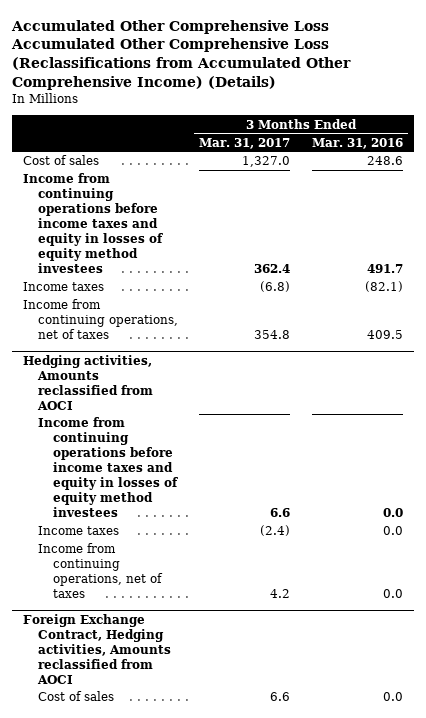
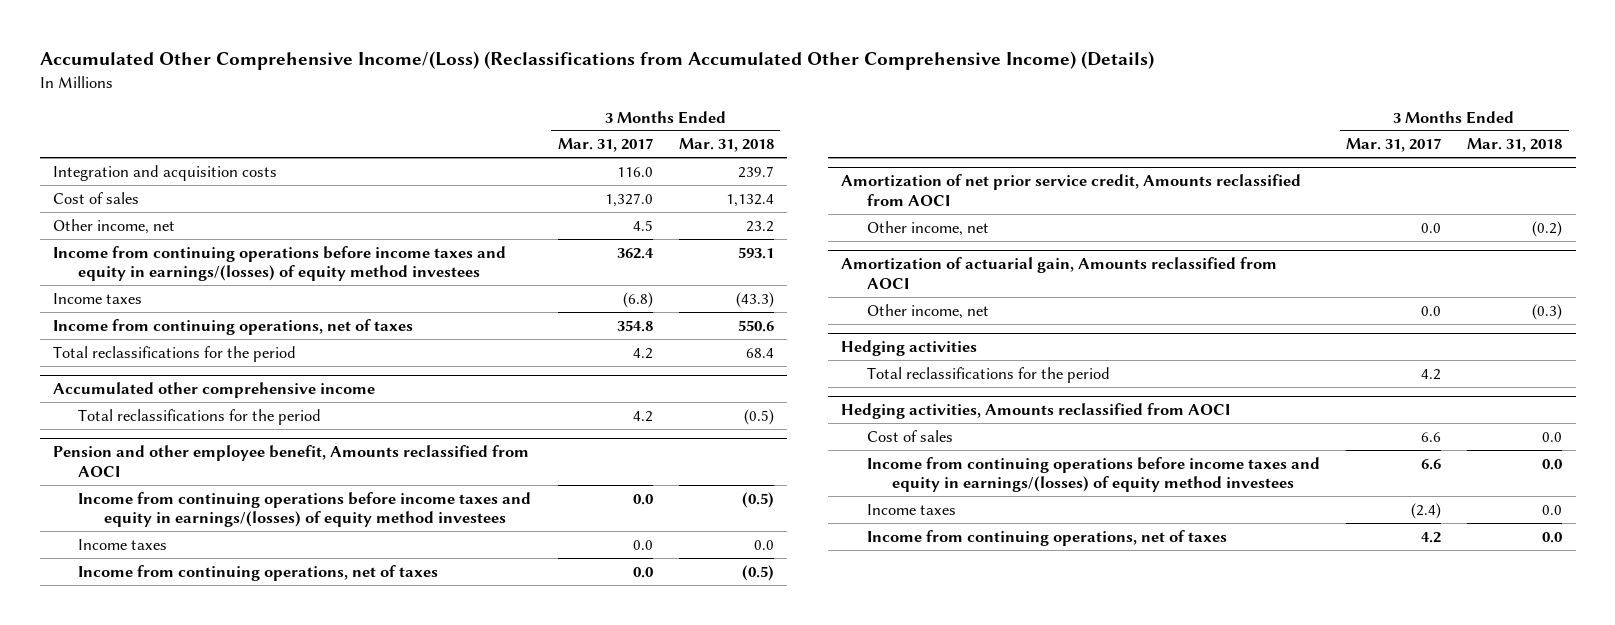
- Accumulated Other Comprehensive Loss Accumulated Other Comprehensive Loss (Reclassifications from Accumulated Other Comprehensive Income) (Details)
+ Accumulated Other Comprehensive Income/(Loss) (Reclassifications from Accumulated Other Comprehensive Income) (Details)
- | 3 Months Ended Mar. 31, 2017 | 3 Months Ended Mar. 31, 2016
+ | 3 Months Ended Mar. 31, 2017 | 3 Months Ended Mar. 31, 2018
+ Integration and acquisition costs | 116.0 | 239.7
- Income from continuing operations before income taxes and equity in losses of equity method investees | 362.4 | 491.7
+ Other income, net | 4.5 | 23.2
+ Income from continuing operations before income taxes and equity in earnings/(losses) of equity method investees | 362.4 | 593.1
+ Total reclassifications for the period | 4.2 | 68.4
+ Accumulated other comprehensive income
+ Total reclassifications for the period | 4.2 | (0.5)
+ Pension and other employee benefit, Amounts reclassified from AOCI
+ Income from continuing operations before income taxes and equity in earnings/(losses) of equity method investees | 0.0 | (0.5)
+ Income taxes | 0.0 | 0.0
+ Income from continuing operations, net of taxes | 0.0 | (0.5)
+ Amortization of net prior service credit, Amounts reclassified from AOCI
+ Other income, net | 0.0 | (0.2)
+ Amortization of actuarial gain, Amounts reclassified from AOCI
+ Other income, net | 0.0 | (0.3)
+ Hedging activities
+ Total reclassifications for the period | 4.2 |
@ Hedging activities, Amounts reclassified from AOCI
- Income from continuing operations before income taxes and equity in losses of equity method investees | 6.6 | 0.0
+ Cost of sales | 6.6 | 0.0
+ Income from continuing operations before income taxes and equity in earnings/(losses) of equity method investees | 6.6 | 0.0
- Foreign Exchange Contract, Hedging activities, Amounts reclassified from AOCI
- Cost of sales | 6.6 | 0.0

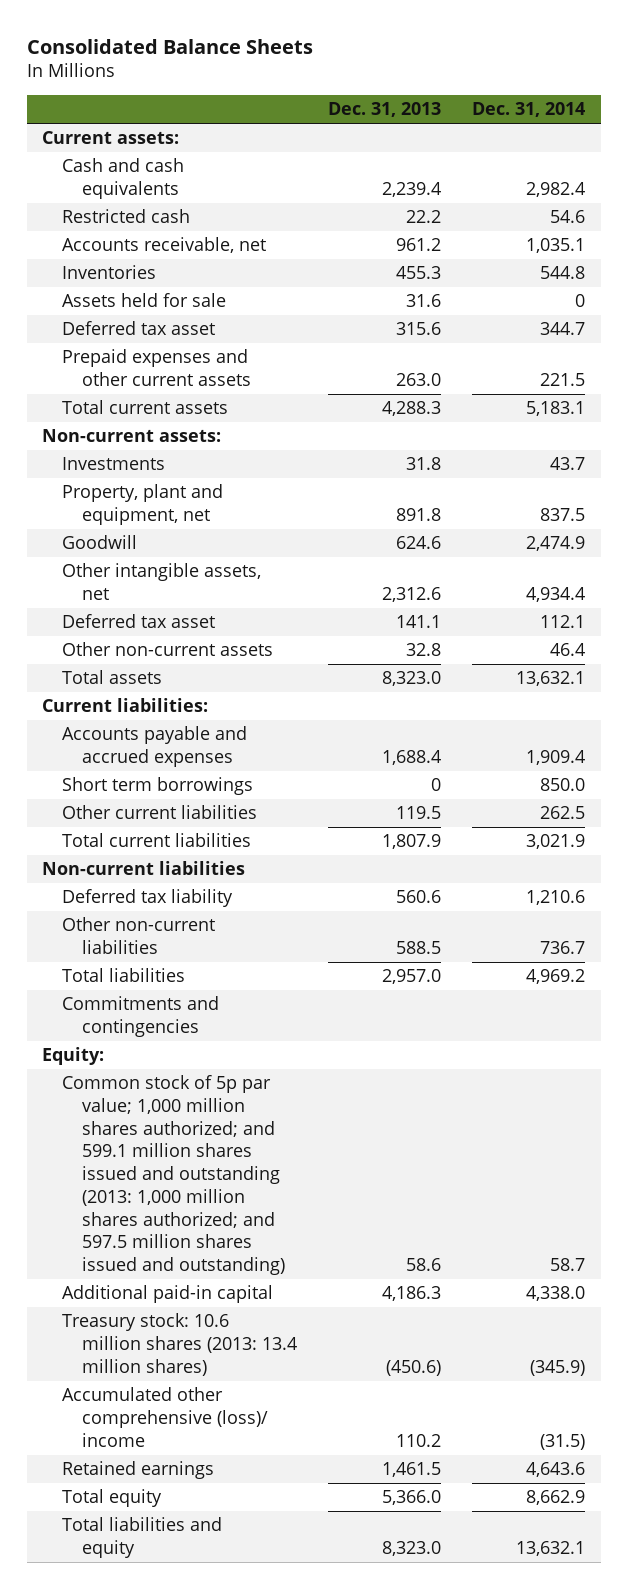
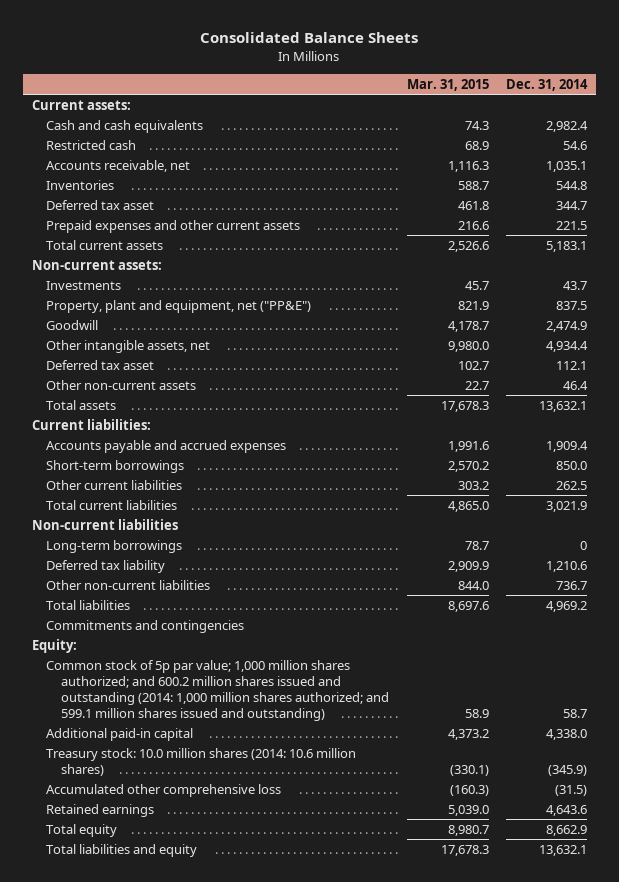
- | Dec. 31, 2013 | Dec. 31, 2014
+ | Mar. 31, 2015 | Dec. 31, 2014
- Assets held for sale | 31.6 | 0
- Property, plant and equipment, net | 891.8 | 837.5
+ Property, plant and equipment, net ("PP&E") | 821.9 | 837.5
- Short term borrowings | 0 | 850.0
+ Short-term borrowings | 2,570.2 | 850.0
+ Long-term borrowings | 78.7 | 0
- Common stock of 5p par value; 1,000 million shares authorized; and 599.1 million shares issued and outstanding (2013: 1,000 million shares authorized; and 597.5 million shares issued and outstanding) | 58.6 | 58.7
+ Common stock of 5p par value; 1,000 million shares authorized; and 600.2 million shares issued and outstanding (2014: 1,000 million shares authorized; and 599.1 million shares issued and outstanding) | 58.9 | 58.7
- Treasury stock: 10.6 million shares (2013: 13.4 million shares) | (450.6) | (345.9)
- Accumulated other comprehensive (loss)/ income | 110.2 | (31.5)
+ Treasury stock: 10.0 million shares (2014: 10.6 million shares) | (330.1) | (345.9)
+ Accumulated other comprehensive loss | (160.3) | (31.5)

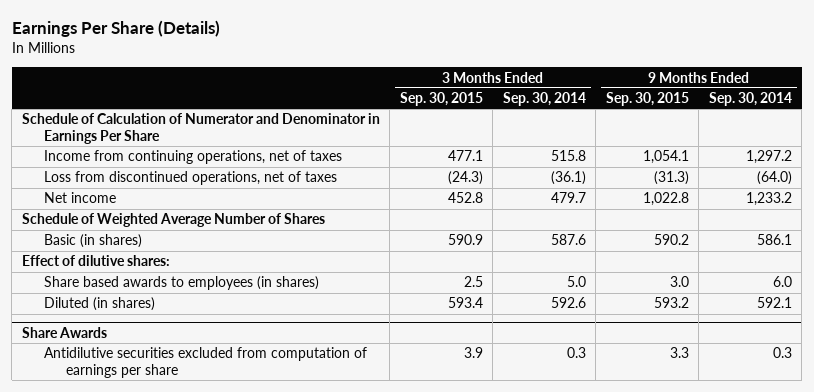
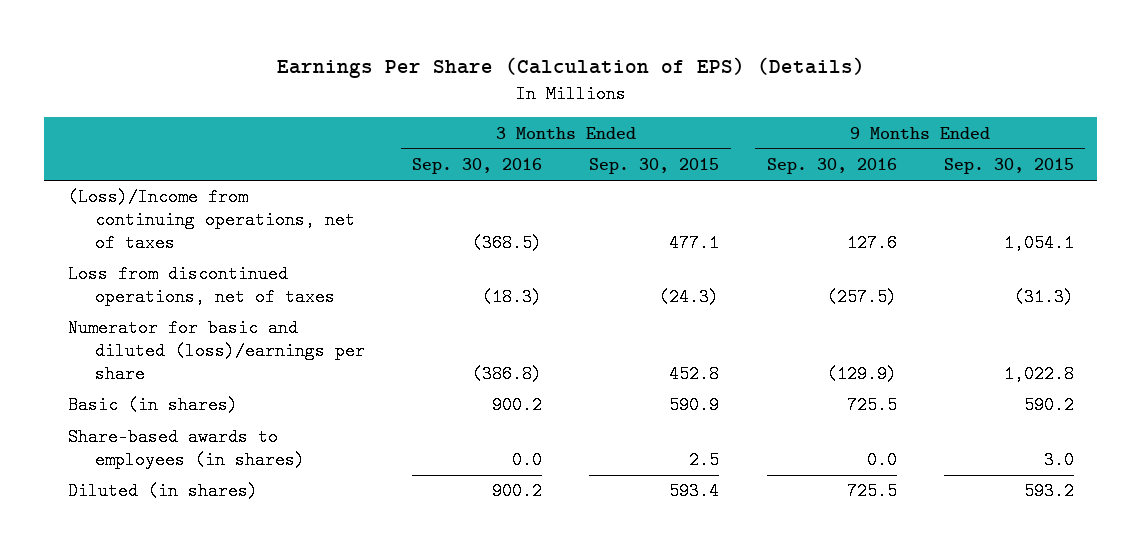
- Earnings Per Share (Details)
+ Earnings Per Share (Calculation of EPS) (Details)
- | 3 Months Ended Sep. 30, 2015 | 3 Months Ended Sep. 30, 2014 | 9 Months Ended Sep. 30, 2015 | 9 Months Ended Sep. 30, 2014
+ | 3 Months Ended Sep. 30, 2016 | 3 Months Ended Sep. 30, 2015 | 9 Months Ended Sep. 30, 2016 | 9 Months Ended Sep. 30, 2015
- Schedule of Calculation of Numerator and Denominator in Earnings Per Share
- Income from continuing operations, net of taxes | 477.1 | 515.8 | 1,054.1 | 1,297.2
+ (Loss)/Income from continuing operations, net of taxes | (368.5) | 477.1 | 127.6 | 1,054.1
- Net income | 452.8 | 479.7 | 1,022.8 | 1,233.2
- Schedule of Weighted Average Number of Shares
+ Numerator for basic and diluted (loss)/earnings per share | (386.8) | 452.8 | (129.9) | 1,022.8
- Effect of dilutive shares:
- Share based awards to employees (in shares) | 2.5 | 5.0 | 3.0 | 6.0
+ Share-based awards to employees (in shares) | 0.0 | 2.5 | 0.0 | 3.0
- Share Awards
- Antidilutive securities excluded from computation of earnings per share | 3.9 | 0.3 | 3.3 | 0.3

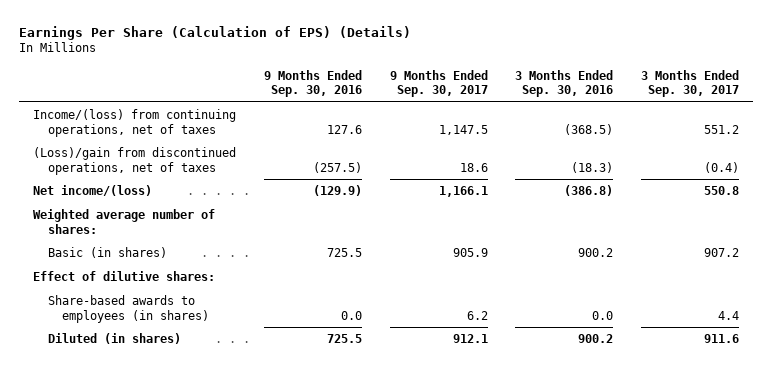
- | 3 Months Ended Sep. 30, 2016 | 3 Months Ended Sep. 30, 2015 | 9 Months Ended Sep. 30, 2016 | 9 Months Ended Sep. 30, 2015
+ | 9 Months Ended Sep. 30, 2016 | 9 Months Ended Sep. 30, 2017 | 3 Months Ended Sep. 30, 2016 | 3 Months Ended Sep. 30, 2017
- (Loss)/Income from continuing operations, net of taxes | (368.5) | 477.1 | 127.6 | 1,054.1
- Loss from discontinued operations, net of taxes | (18.3) | (24.3) | (257.5) | (31.3)
- Numerator for basic and diluted (loss)/earnings per share | (386.8) | 452.8 | (129.9) | 1,022.8
+ Income/(loss) from continuing operations, net of taxes | 127.6 | 1,147.5 | (368.5) | 551.2
+ (Loss)/gain from discontinued operations, net of taxes | (257.5) | 18.6 | (18.3) | (0.4)
+ Net income/(loss) | (129.9) | 1,166.1 | (386.8) | 550.8
+ Weighted average number of shares:
+ Effect of dilutive shares:

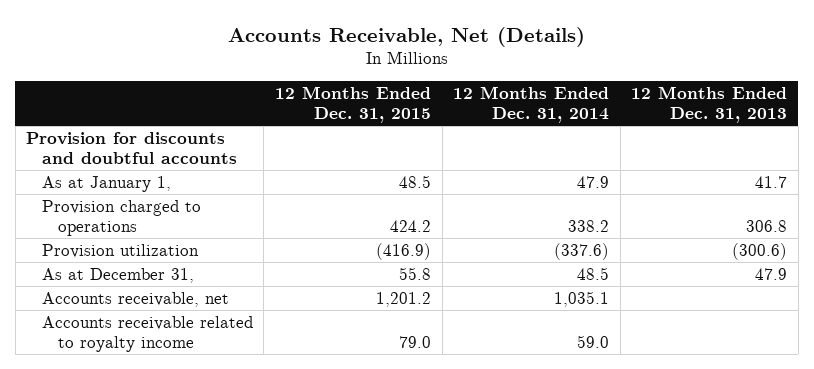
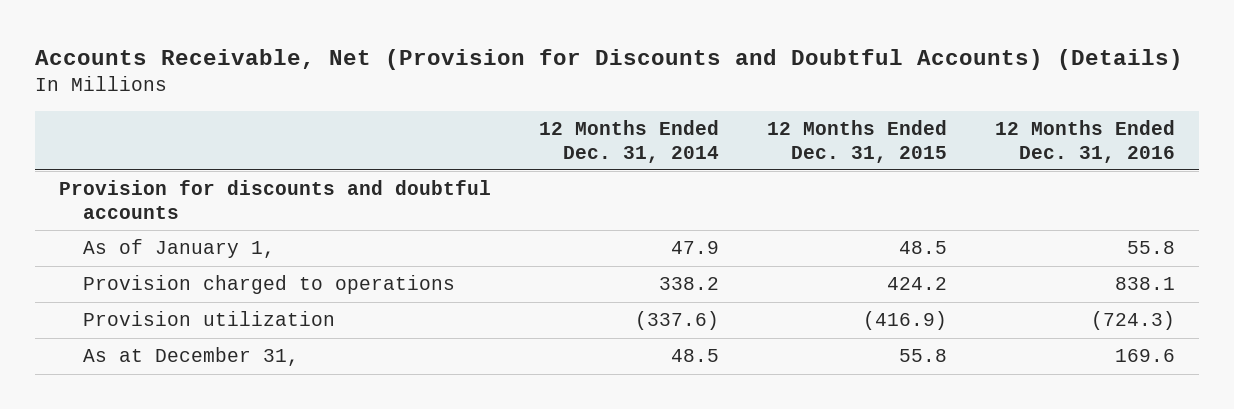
- Accounts Receivable, Net (Details)
+ Accounts Receivable, Net (Provision for Discounts and Doubtful Accounts) (Details)
- | 12 Months Ended Dec. 31, 2015 | 12 Months Ended Dec. 31, 2014 | 12 Months Ended Dec. 31, 2013
+ | 12 Months Ended Dec. 31, 2014 | 12 Months Ended Dec. 31, 2015 | 12 Months Ended Dec. 31, 2016
- As at January 1, | 48.5 | 47.9 | 41.7
+ As of January 1, | 47.9 | 48.5 | 55.8
- Accounts receivable, net | 1,201.2 | 1,035.1 |
- Accounts receivable related to royalty income | 79.0 | 59.0 |

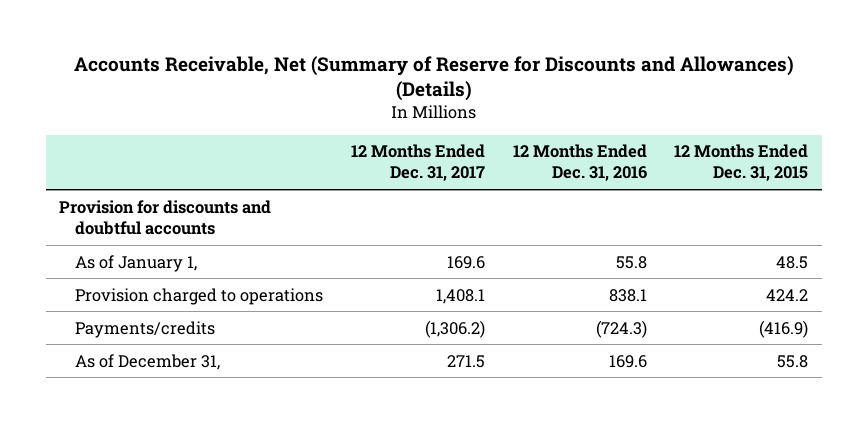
- Accounts Receivable, Net (Provision for Discounts and Doubtful Accounts) (Details)
+ Accounts Receivable, Net (Summary of Reserve for Discounts and Allowances) (Details)
- | 12 Months Ended Dec. 31, 2014 | 12 Months Ended Dec. 31, 2015 | 12 Months Ended Dec. 31, 2016
+ | 12 Months Ended Dec. 31, 2017 | 12 Months Ended Dec. 31, 2016 | 12 Months Ended Dec. 31, 2015
- Provision utilization | (337.6) | (416.9) | (724.3)
- As at December 31, | 48.5 | 55.8 | 169.6
+ Payments/credits | (1,306.2) | (724.3) | (416.9)
+ As of December 31, | 271.5 | 169.6 | 55.8

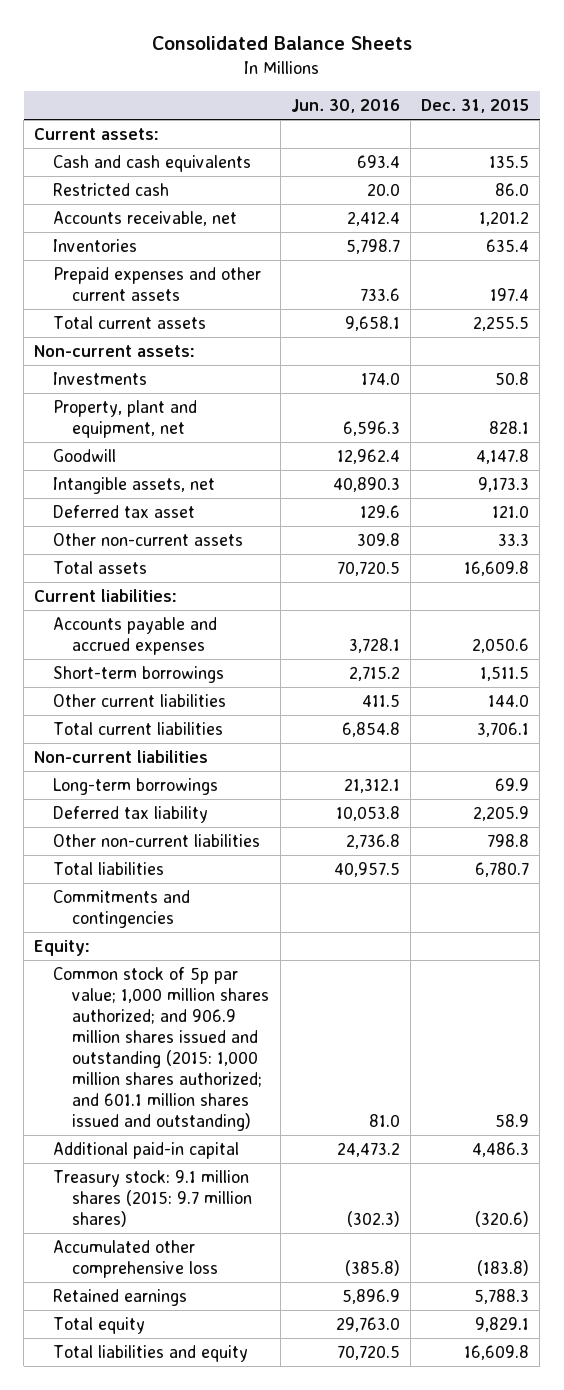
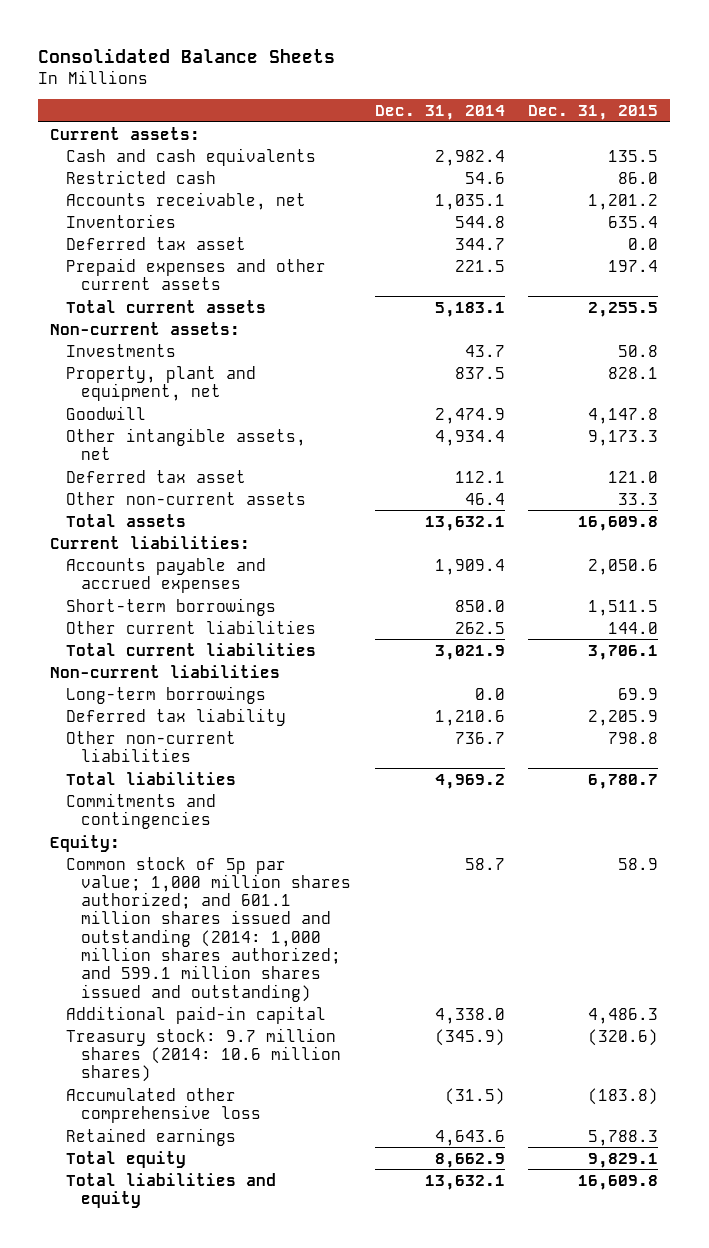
- | Jun. 30, 2016 | Dec. 31, 2015
+ | Dec. 31, 2014 | Dec. 31, 2015
+ Deferred tax asset | 344.7 | 0.0
- Intangible assets, net | 40,890.3 | 9,173.3
+ Other intangible assets, net | 4,934.4 | 9,173.3
- Common stock of 5p par value; 1,000 million shares authorized; and 906.9 million shares issued and outstanding (2015: 1,000 million shares authorized; and 601.1 million shares issued and outstanding) | 81.0 | 58.9
+ Common stock of 5p par value; 1,000 million shares authorized; and 601.1 million shares issued and outstanding (2014: 1,000 million shares authorized; and 599.1 million shares issued and outstanding) | 58.7 | 58.9
- Treasury stock: 9.1 million shares (2015: 9.7 million shares) | (302.3) | (320.6)
+ Treasury stock: 9.7 million shares (2014: 10.6 million shares) | (345.9) | (320.6)

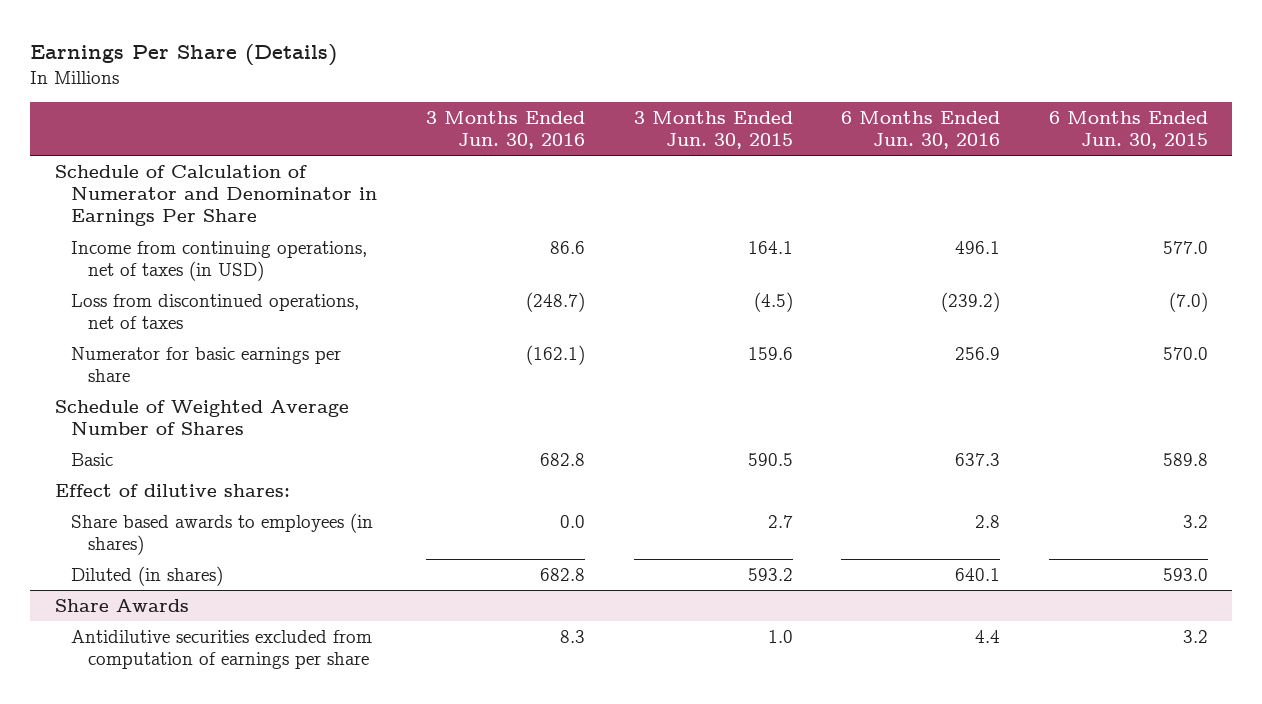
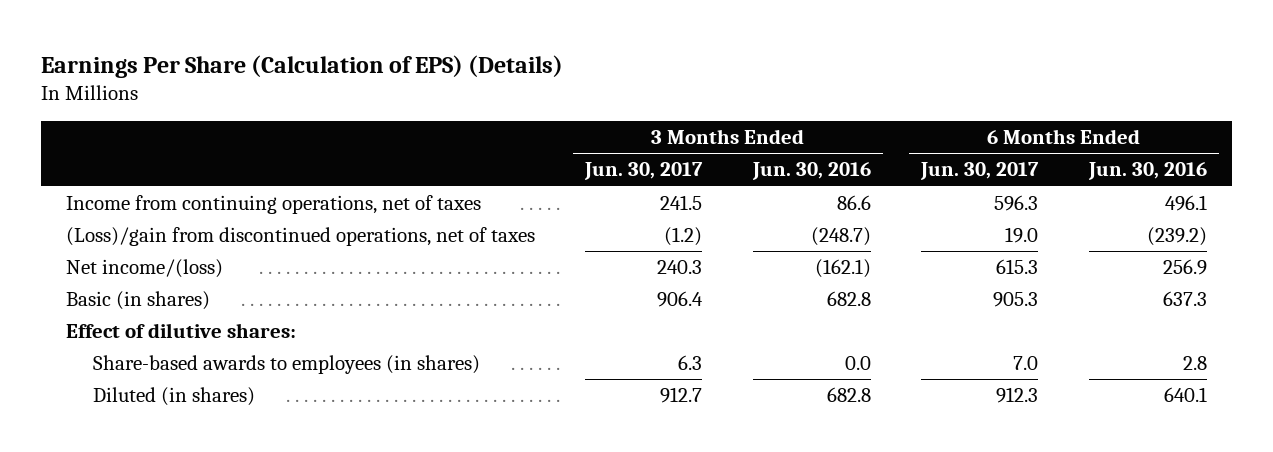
- Earnings Per Share (Details)
+ Earnings Per Share (Calculation of EPS) (Details)
- | 3 Months Ended Jun. 30, 2016 | 3 Months Ended Jun. 30, 2015 | 6 Months Ended Jun. 30, 2016 | 6 Months Ended Jun. 30, 2015
+ | 3 Months Ended Jun. 30, 2017 | 3 Months Ended Jun. 30, 2016 | 6 Months Ended Jun. 30, 2017 | 6 Months Ended Jun. 30, 2016
- Schedule of Calculation of Numerator and Denominator in Earnings Per Share
- Income from continuing operations, net of taxes (in USD) | 86.6 | 164.1 | 496.1 | 577.0
- Loss from discontinued operations, net of taxes | (248.7) | (4.5) | (239.2) | (7.0)
- Numerator for basic earnings per share | (162.1) | 159.6 | 256.9 | 570.0
- Schedule of Weighted Average Number of Shares
- Basic | 682.8 | 590.5 | 637.3 | 589.8
+ Income from continuing operations, net of taxes | 241.5 | 86.6 | 596.3 | 496.1
+ (Loss)/gain from discontinued operations, net of taxes | (1.2) | (248.7) | 19.0 | (239.2)
+ Net income/(loss) | 240.3 | (162.1) | 615.3 | 256.9
+ Basic (in shares) | 906.4 | 682.8 | 905.3 | 637.3
- Share based awards to employees (in shares) | 0.0 | 2.7 | 2.8 | 3.2
+ Share-based awards to employees (in shares) | 6.3 | 0.0 | 7.0 | 2.8
- Share Awards
- Antidilutive securities excluded from computation of earnings per share | 8.3 | 1.0 | 4.4 | 3.2

